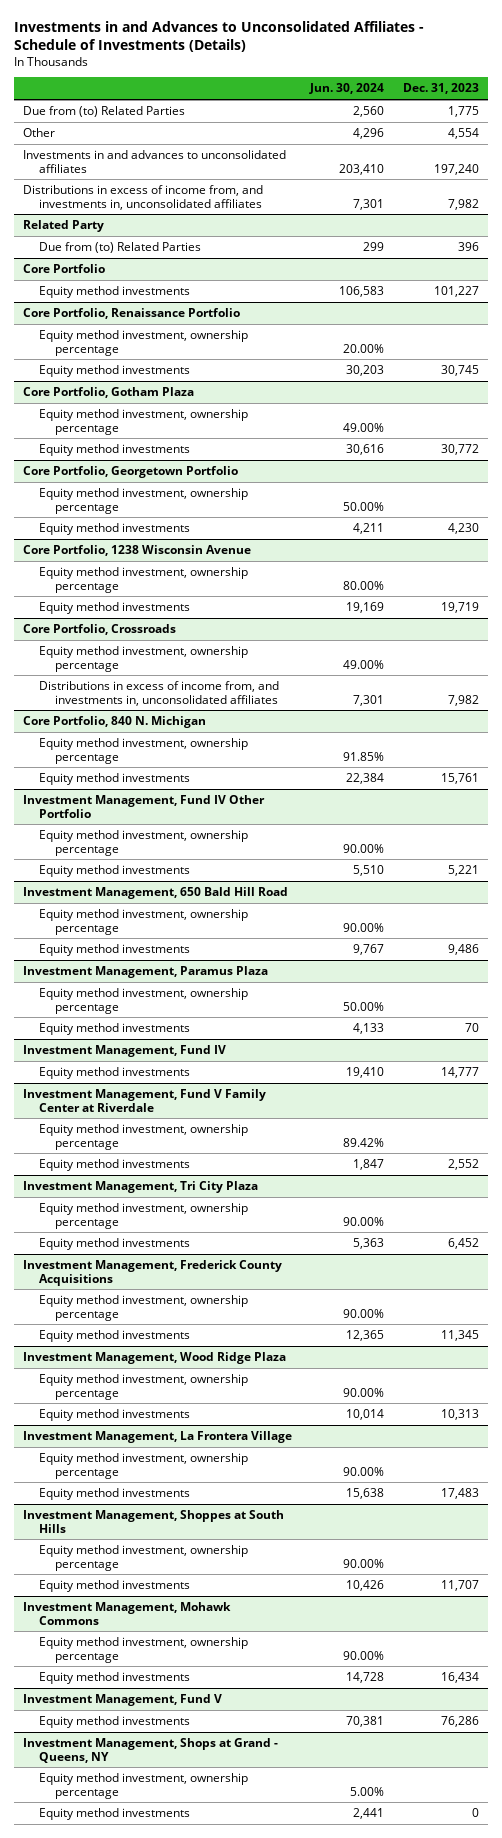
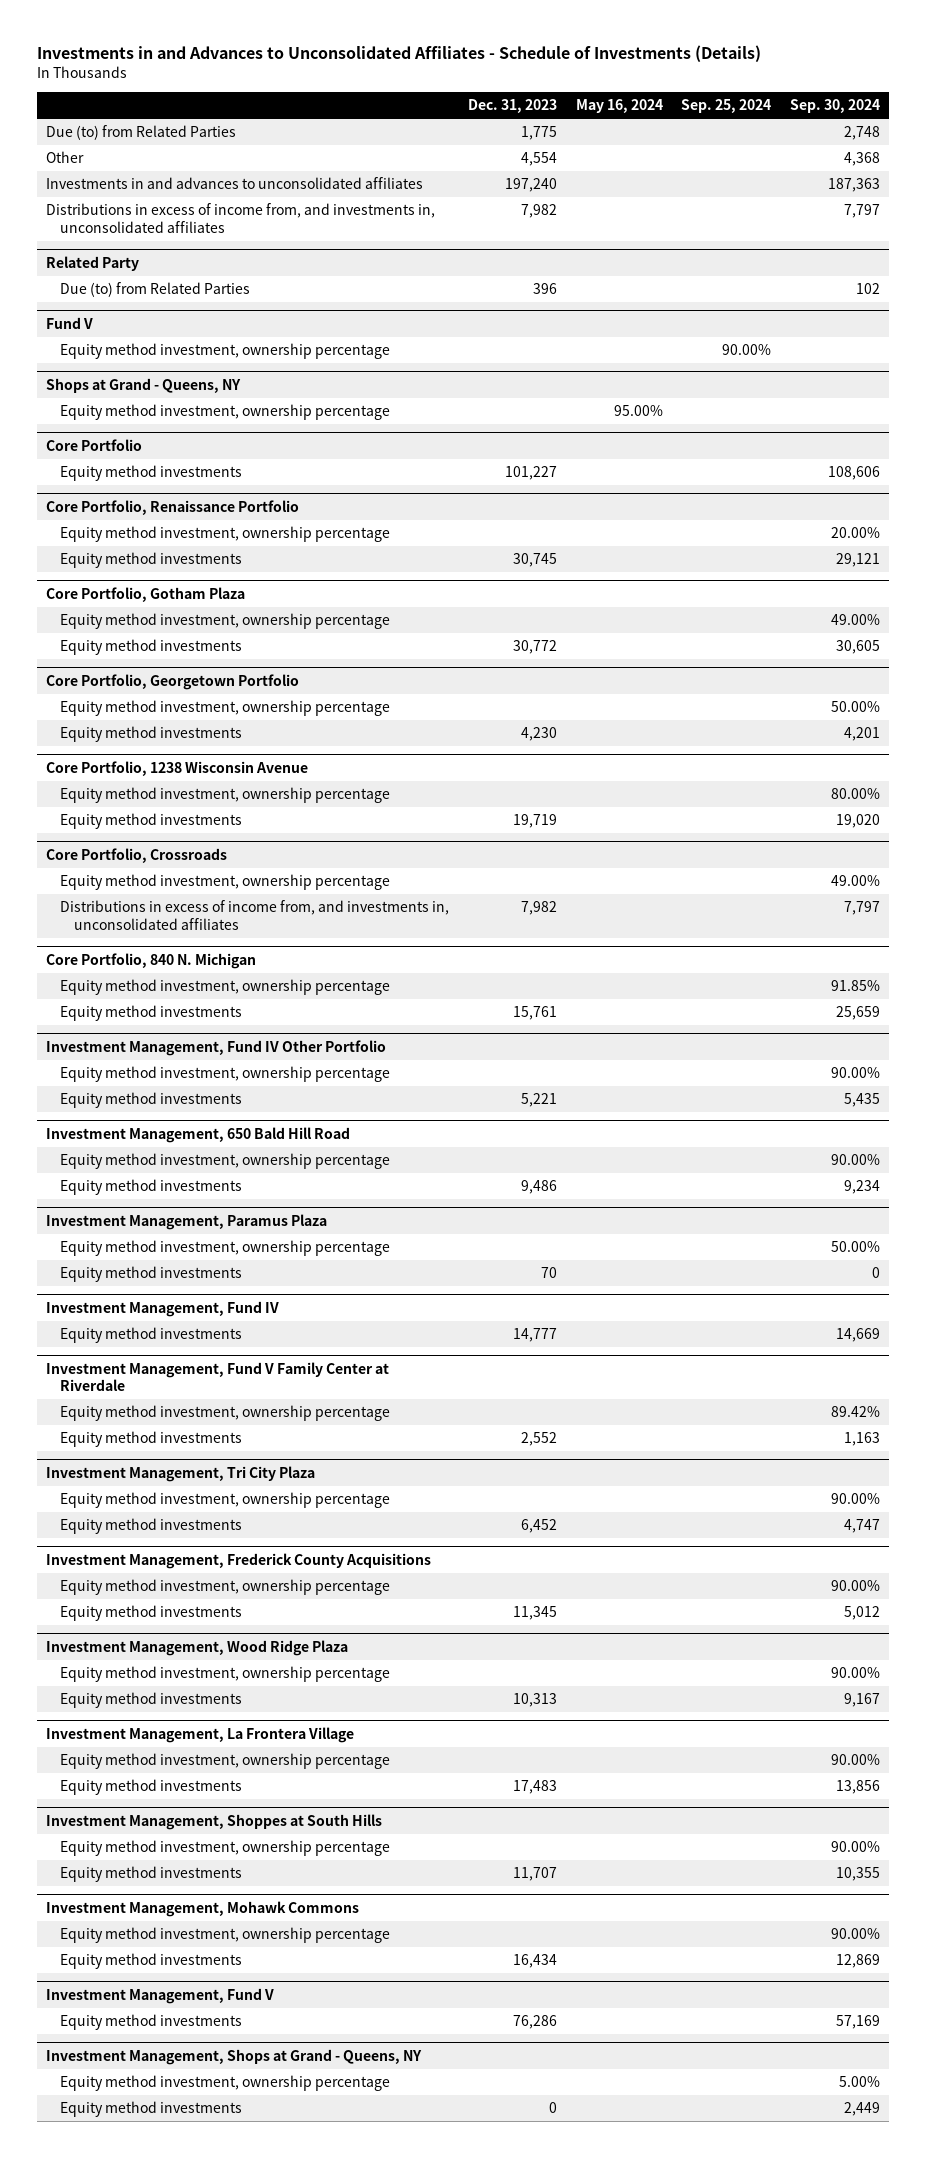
- | Jun. 30, 2024 | Dec. 31, 2023
+ | Dec. 31, 2023 | May 16, 2024 | Sep. 25, 2024 | Sep. 30, 2024
- Due from (to) Related Parties | 2,560 | 1,775
+ Due (to) from Related Parties | 1,775 | | | 2,748
@ Related Party
- Due from (to) Related Parties | 299 | 396
+ Due (to) from Related Parties | 396 | | | 102
+ Fund V
+ Equity method investment, ownership percentage | | | 90.00% |
+ Shops at Grand - Queens, NY
+ Equity method investment, ownership percentage | | 95.00% | |

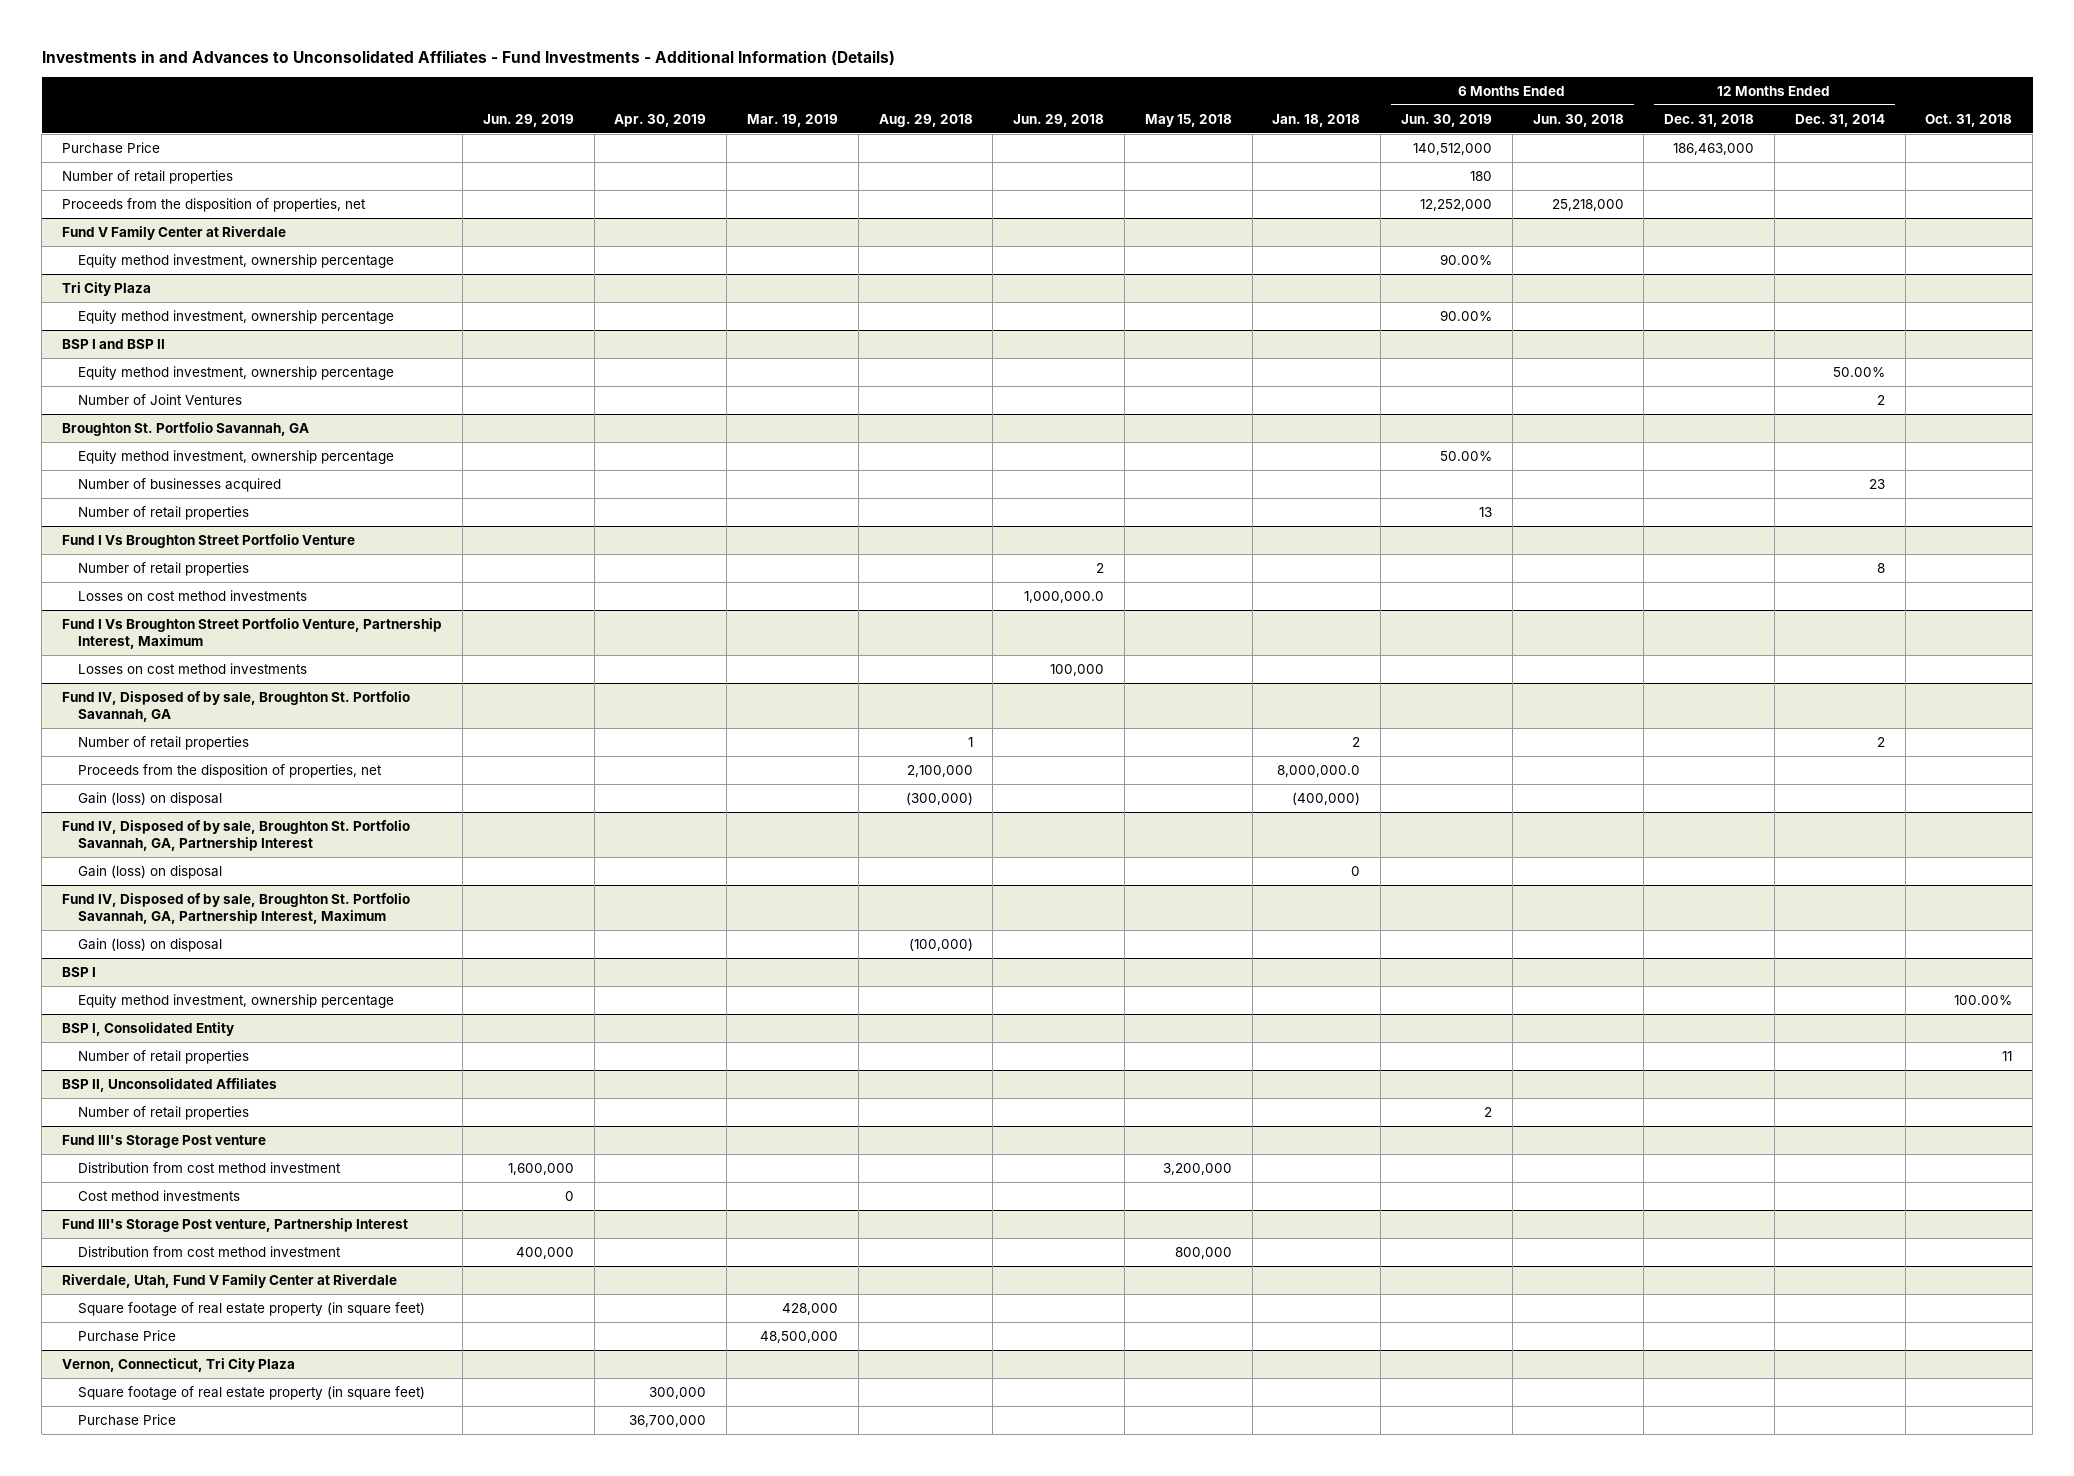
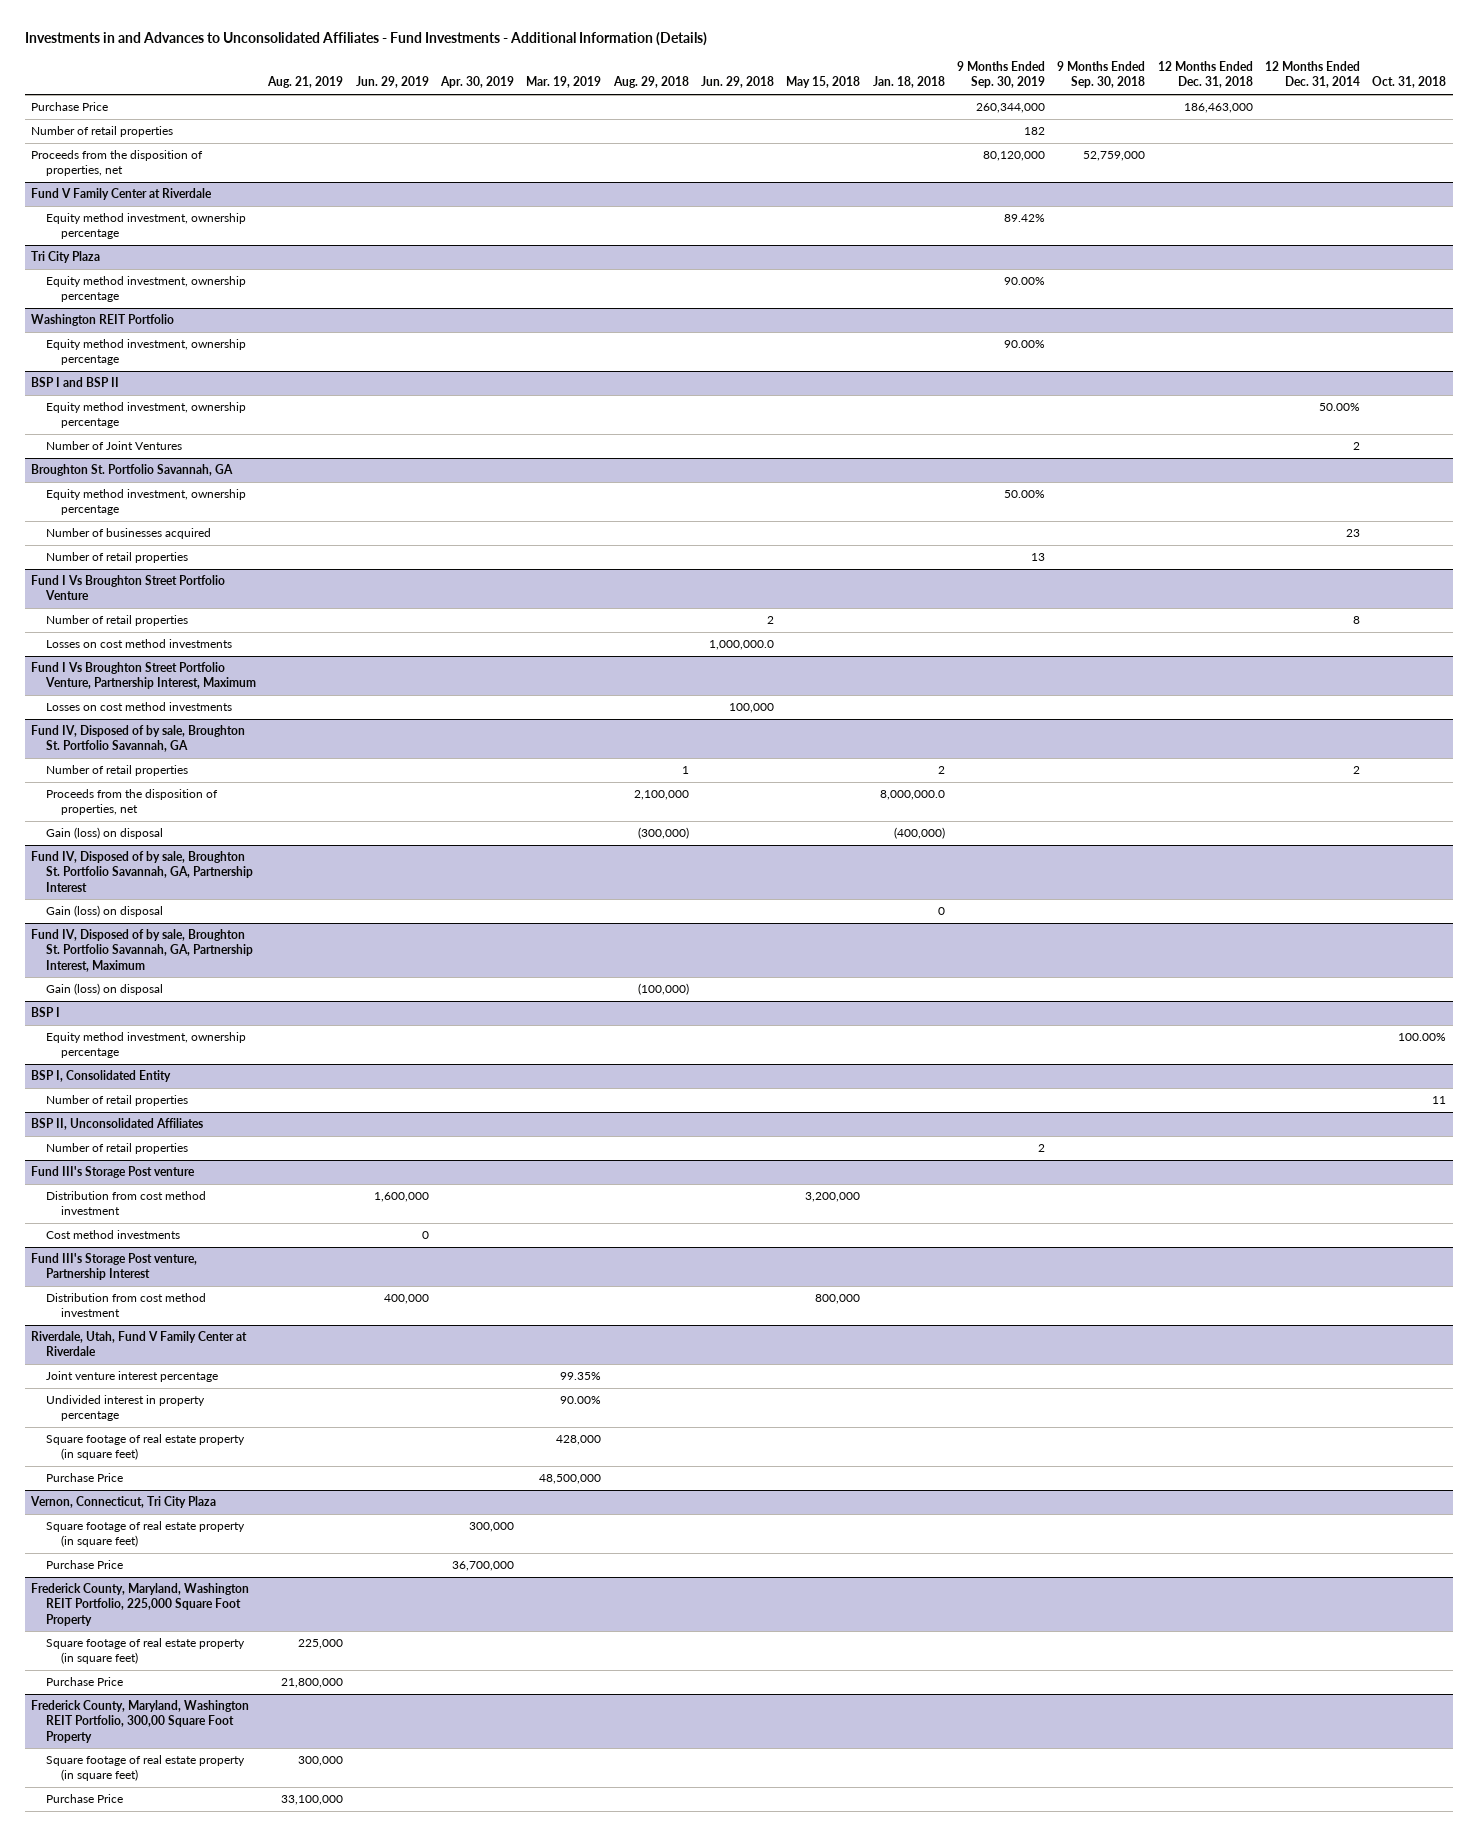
- | Jun. 29, 2019 | Apr. 30, 2019 | Mar. 19, 2019 | Aug. 29, 2018 | Jun. 29, 2018 | May 15, 2018 | Jan. 18, 2018 | 6 Months Ended Jun. 30, 2019 | 6 Months Ended Jun. 30, 2018 | 12 Months Ended Dec. 31, 2018 | 12 Months Ended Dec. 31, 2014 | Oct. 31, 2018
+ | Aug. 21, 2019 | Jun. 29, 2019 | Apr. 30, 2019 | Mar. 19, 2019 | Aug. 29, 2018 | Jun. 29, 2018 | May 15, 2018 | Jan. 18, 2018 | 9 Months Ended Sep. 30, 2019 | 9 Months Ended Sep. 30, 2018 | 12 Months Ended Dec. 31, 2018 | 12 Months Ended Dec. 31, 2014 | Oct. 31, 2018
+ Washington REIT Portfolio
+ Equity method investment, ownership percentage | | | | | | | | | 90.00% | | | |
@ Riverdale, Utah, Fund V Family Center at Riverdale
+ Joint venture interest percentage | | | | 99.35% | | | | | | | | |
+ Undivided interest in property percentage | | | | 90.00% | | | | | | | | |
+ Frederick County, Maryland, Washington REIT Portfolio, 225,000 Square Foot Property
+ Square footage of real estate property (in square feet) | 225,000 | | | | | | | | | | | |
+ Purchase Price | 21,800,000 | | | | | | | | | | | |
+ Frederick County, Maryland, Washington REIT Portfolio, 300,00 Square Foot Property
+ Square footage of real estate property (in square feet) | 300,000 | | | | | | | | | | | |
+ Purchase Price | 33,100,000 | | | | | | | | | | | |

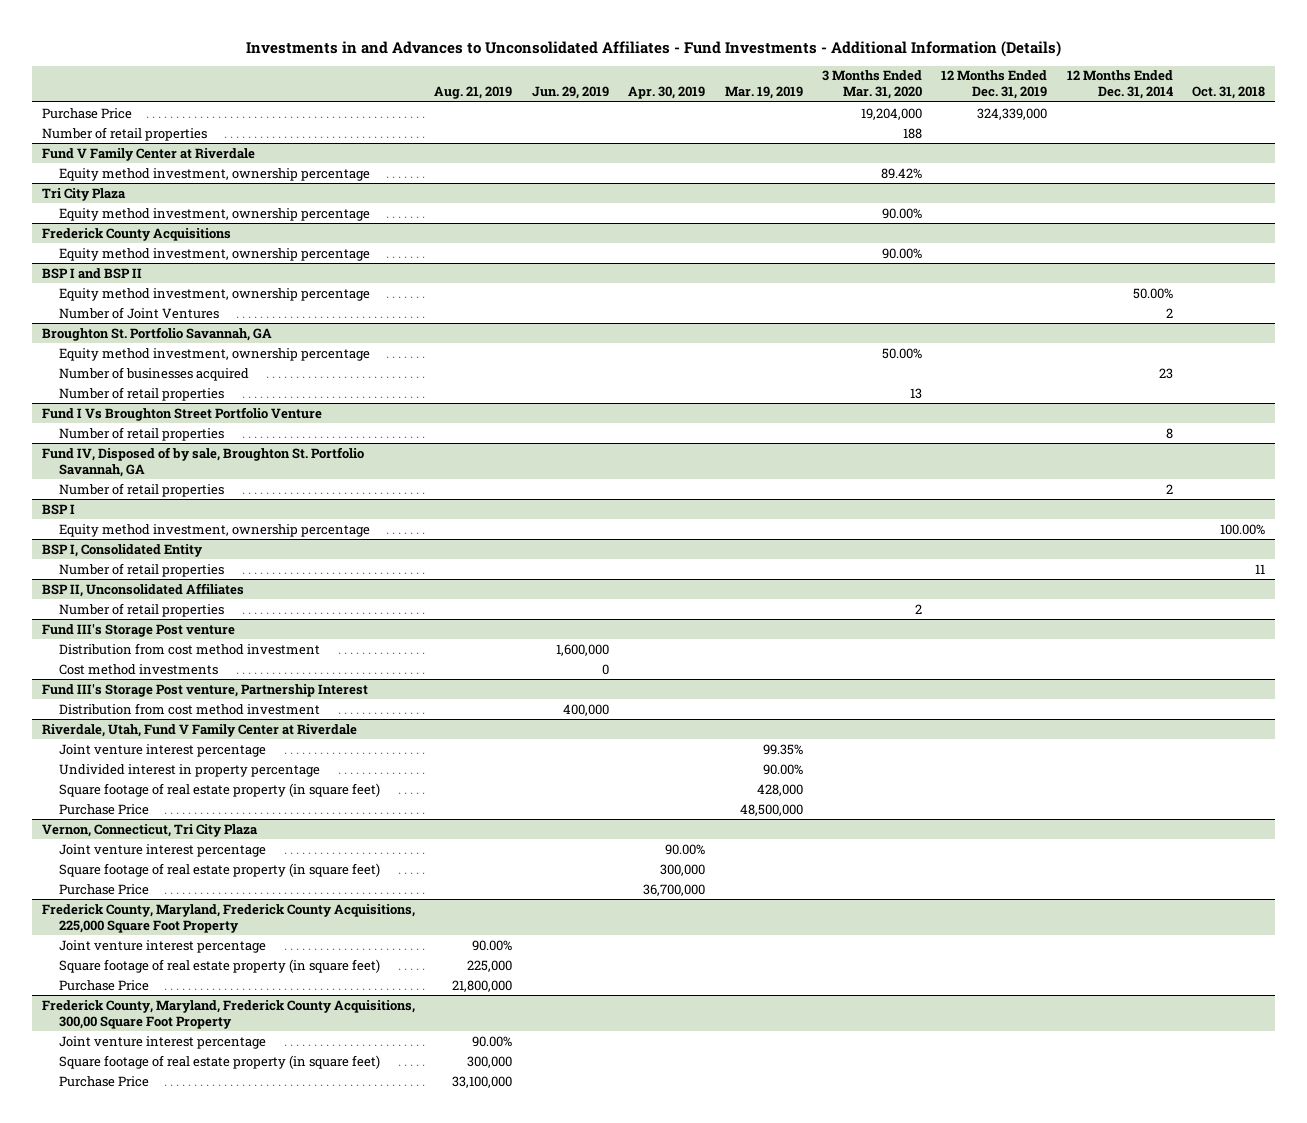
- | Aug. 21, 2019 | Jun. 29, 2019 | Apr. 30, 2019 | Mar. 19, 2019 | Aug. 29, 2018 | Jun. 29, 2018 | May 15, 2018 | Jan. 18, 2018 | 9 Months Ended Sep. 30, 2019 | 9 Months Ended Sep. 30, 2018 | 12 Months Ended Dec. 31, 2018 | 12 Months Ended Dec. 31, 2014 | Oct. 31, 2018
+ | Aug. 21, 2019 | Jun. 29, 2019 | Apr. 30, 2019 | Mar. 19, 2019 | 3 Months Ended Mar. 31, 2020 | 12 Months Ended Dec. 31, 2019 | 12 Months Ended Dec. 31, 2014 | Oct. 31, 2018
- Proceeds from the disposition of properties, net | | | | | | | | | 80,120,000 | 52,759,000 | | |
- Washington REIT Portfolio
- Equity method investment, ownership percentage | | | | | | | | | 90.00% | | | |
+ Frederick County Acquisitions
+ Equity method investment, ownership percentage | | | | | 90.00% | | |
@ Fund I Vs Broughton Street Portfolio Venture
- Losses on cost method investments | | | | | | 1,000,000.0 | | | | | | |
- Fund I Vs Broughton Street Portfolio Venture, Partnership Interest, Maximum
- Losses on cost method investments | | | | | | 100,000 | | | | | | |
@ Fund IV, Disposed of by sale, Broughton St. Portfolio Savannah, GA
- Proceeds from the disposition of properties, net | | | | | 2,100,000 | | | 8,000,000.0 | | | | |
- Gain (loss) on disposal | | | | | (300,000) | | | (400,000) | | | | |
- Fund IV, Disposed of by sale, Broughton St. Portfolio Savannah, GA, Partnership Interest
- Gain (loss) on disposal | | | | | | | | 0 | | | | |
- Fund IV, Disposed of by sale, Broughton St. Portfolio Savannah, GA, Partnership Interest, Maximum
- Gain (loss) on disposal | | | | | (100,000) | | | | | | | |
@ Vernon, Connecticut, Tri City Plaza
+ Joint venture interest percentage | | | 90.00% | | | | |
- Frederick County, Maryland, Washington REIT Portfolio, 225,000 Square Foot Property
+ Frederick County, Maryland, Frederick County Acquisitions, 225,000 Square Foot Property
+ Joint venture interest percentage | 90.00% | | | | | | |
- Frederick County, Maryland, Washington REIT Portfolio, 300,00 Square Foot Property
+ Frederick County, Maryland, Frederick County Acquisitions, 300,00 Square Foot Property
+ Joint venture interest percentage | 90.00% | | | | | | |

